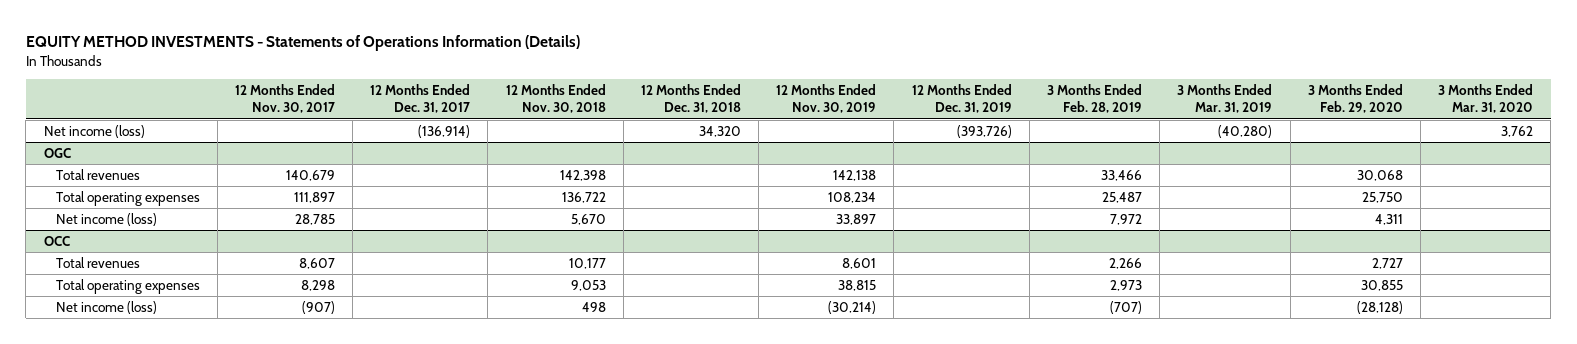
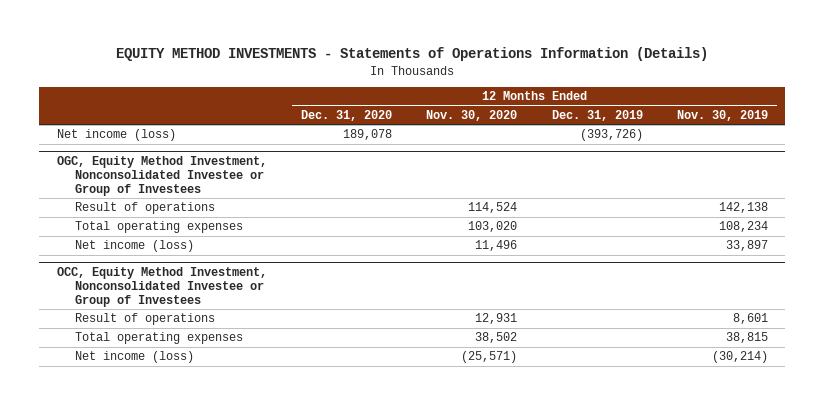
- | 12 Months Ended Nov. 30, 2017 | 12 Months Ended Dec. 31, 2017 | 12 Months Ended Nov. 30, 2018 | 12 Months Ended Dec. 31, 2018 | 12 Months Ended Nov. 30, 2019 | 12 Months Ended Dec. 31, 2019 | 3 Months Ended Feb. 28, 2019 | 3 Months Ended Mar. 31, 2019 | 3 Months Ended Feb. 29, 2020 | 3 Months Ended Mar. 31, 2020
+ | 12 Months Ended Dec. 31, 2020 | 12 Months Ended Nov. 30, 2020 | 12 Months Ended Dec. 31, 2019 | 12 Months Ended Nov. 30, 2019
- OGC
- Total revenues | 140,679 | | 142,398 | | 142,138 | | 33,466 | | 30,068 |
+ OGC, Equity Method Investment, Nonconsolidated Investee or Group of Investees
+ Result of operations | | 114,524 | | 142,138
- OCC
- Total revenues | 8,607 | | 10,177 | | 8,601 | | 2,266 | | 2,727 |
+ OCC, Equity Method Investment, Nonconsolidated Investee or Group of Investees
+ Result of operations | | 12,931 | | 8,601

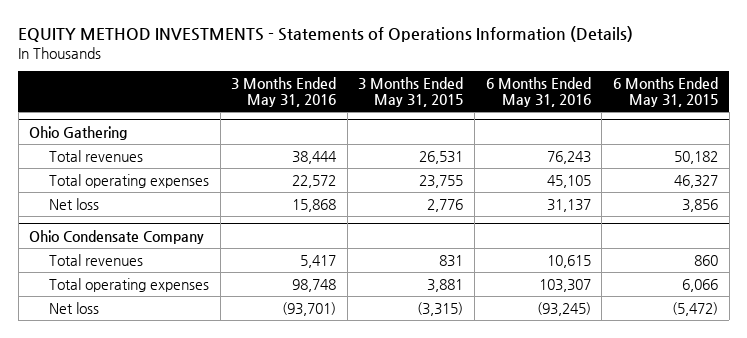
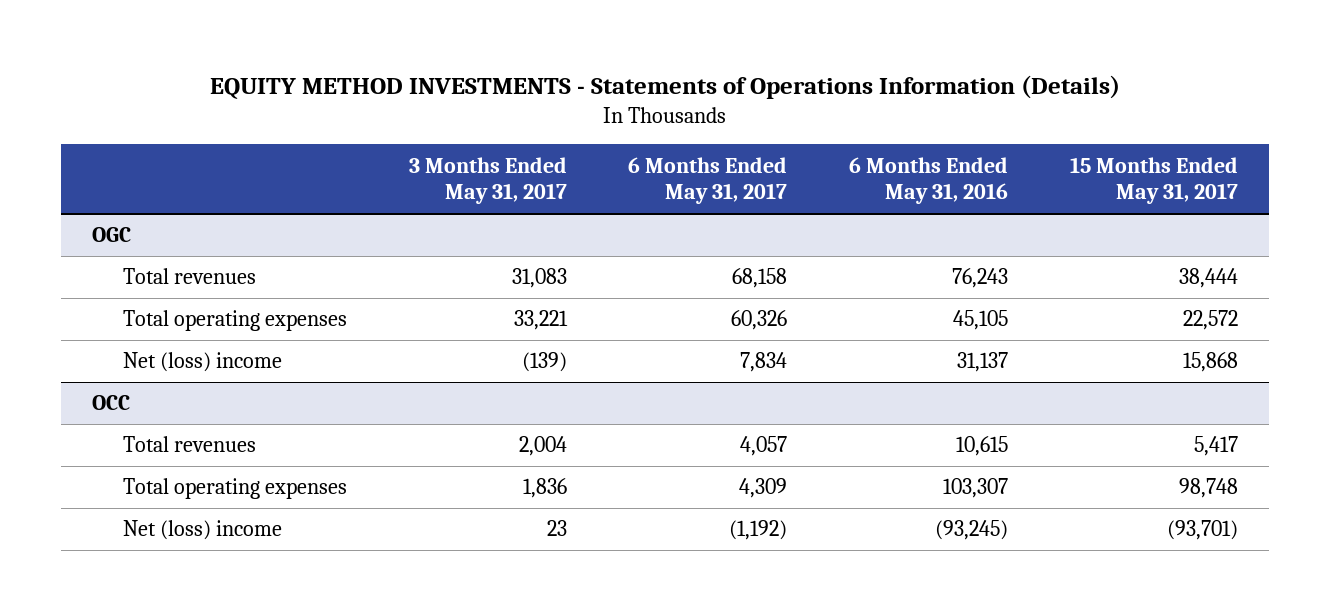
- | 3 Months Ended May 31, 2016 | 3 Months Ended May 31, 2015 | 6 Months Ended May 31, 2016 | 6 Months Ended May 31, 2015
+ | 3 Months Ended May 31, 2017 | 6 Months Ended May 31, 2017 | 6 Months Ended May 31, 2016 | 15 Months Ended May 31, 2017
- Ohio Gathering
+ OGC
- Net loss | 15,868 | 2,776 | 31,137 | 3,856
- Ohio Condensate Company
+ Net (loss) income | (139) | 7,834 | 31,137 | 15,868
+ OCC
- Net loss | (93,701) | (3,315) | (93,245) | (5,472)
+ Net (loss) income | 23 | (1,192) | (93,245) | (93,701)

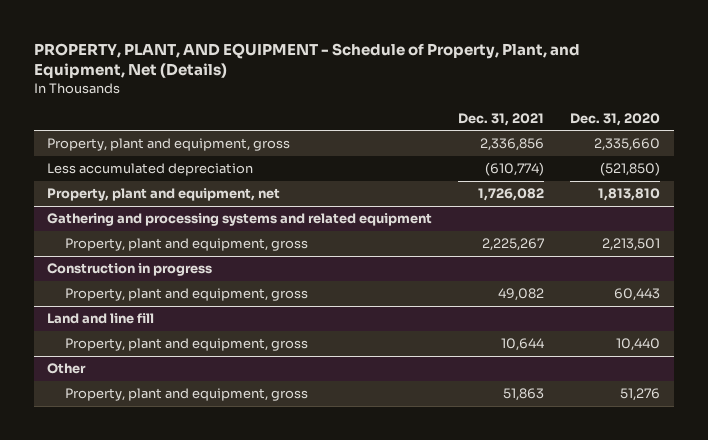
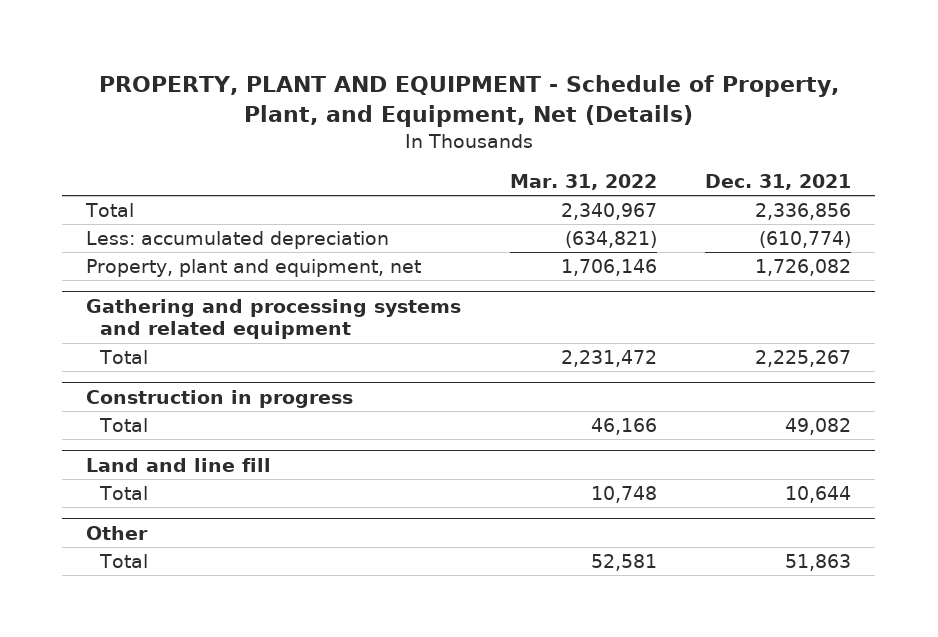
- PROPERTY, PLANT, AND EQUIPMENT - Schedule of Property, Plant, and Equipment, Net (Details)
+ PROPERTY, PLANT AND EQUIPMENT - Schedule of Property, Plant, and Equipment, Net (Details)
- | Dec. 31, 2021 | Dec. 31, 2020
+ | Mar. 31, 2022 | Dec. 31, 2021
- Property, plant and equipment, gross | 2,336,856 | 2,335,660
- Less accumulated depreciation | (610,774) | (521,850)
+ Total | 2,340,967 | 2,336,856
+ Less: accumulated depreciation | (634,821) | (610,774)
@ Gathering and processing systems and related equipment
- Property, plant and equipment, gross | 2,225,267 | 2,213,501
+ Total | 2,231,472 | 2,225,267
@ Construction in progress
- Property, plant and equipment, gross | 49,082 | 60,443
+ Total | 46,166 | 49,082
@ Land and line fill
- Property, plant and equipment, gross | 10,644 | 10,440
+ Total | 10,748 | 10,644
@ Other
- Property, plant and equipment, gross | 51,863 | 51,276
+ Total | 52,581 | 51,863

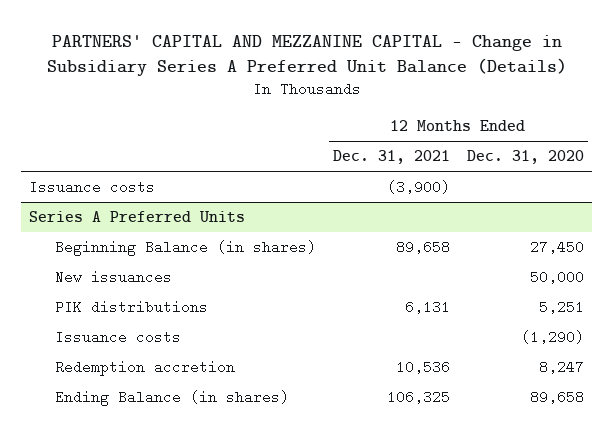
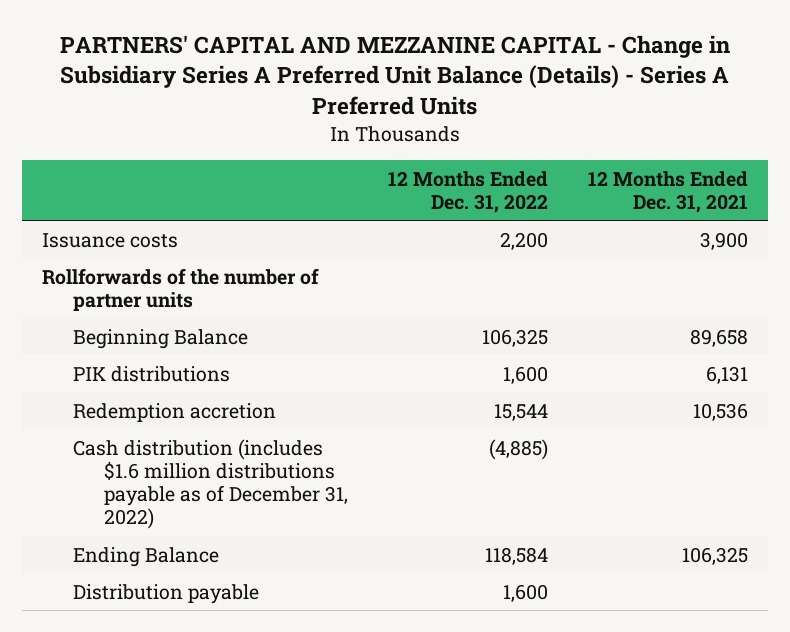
- PARTNERS' CAPITAL AND MEZZANINE CAPITAL - Change in Subsidiary Series A Preferred Unit Balance (Details)
+ PARTNERS' CAPITAL AND MEZZANINE CAPITAL - Change in Subsidiary Series A Preferred Unit Balance (Details) - Series A Preferred Units
- | 12 Months Ended Dec. 31, 2021 | 12 Months Ended Dec. 31, 2020
+ | 12 Months Ended Dec. 31, 2022 | 12 Months Ended Dec. 31, 2021
- Issuance costs | (3,900) |
- Series A Preferred Units
- Beginning Balance (in shares) | 89,658 | 27,450
- New issuances | | 50,000
+ Issuance costs | 2,200 | 3,900
+ Rollforwards of the number of partner units
+ Beginning Balance | 106,325 | 89,658
- Issuance costs | | (1,290)
- Ending Balance (in shares) | 106,325 | 89,658
+ Cash distribution (includes $1.6 million distributions payable as of December 31, 2022) | (4,885) |
+ Ending Balance | 118,584 | 106,325
+ Distribution payable | 1,600 |

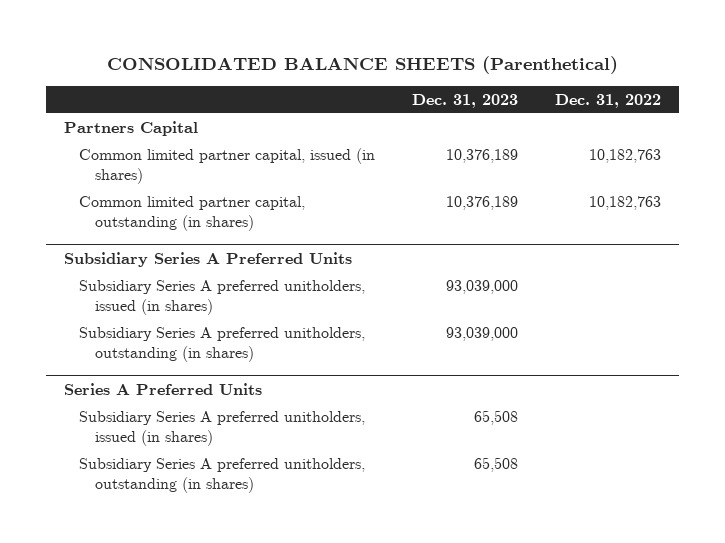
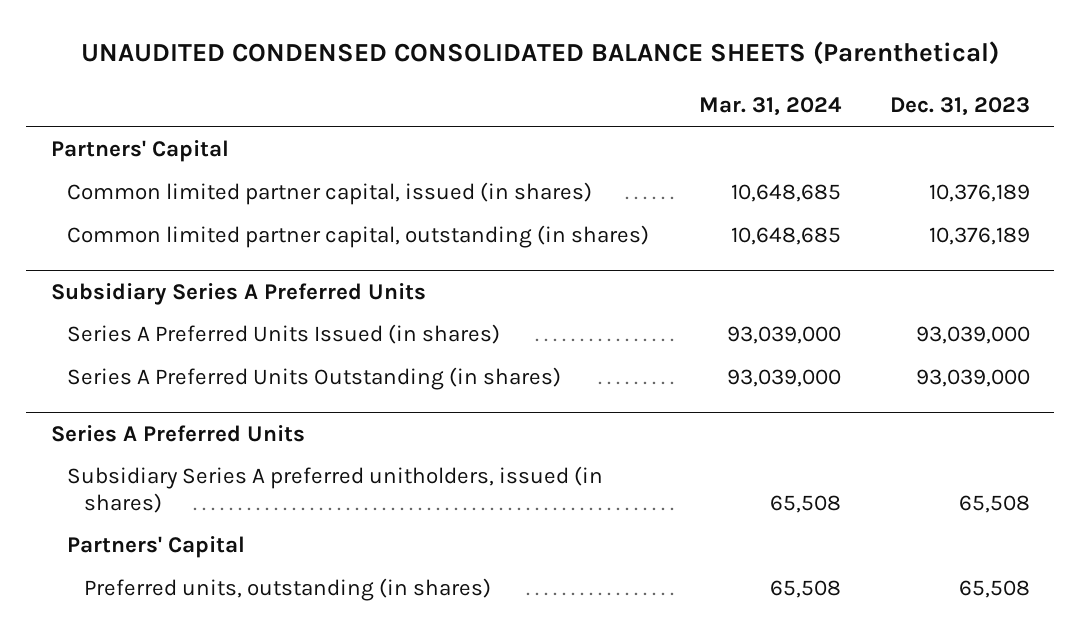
- CONSOLIDATED BALANCE SHEETS (Parenthetical)
+ UNAUDITED CONDENSED CONSOLIDATED BALANCE SHEETS (Parenthetical)
- | Dec. 31, 2023 | Dec. 31, 2022
+ | Mar. 31, 2024 | Dec. 31, 2023
- Partners Capital
+ Partners' Capital
@ Subsidiary Series A Preferred Units
- Subsidiary Series A preferred unitholders, issued (in shares) | 93,039,000 |
- Subsidiary Series A preferred unitholders, outstanding (in shares) | 93,039,000 |
+ Series A Preferred Units Issued (in shares) | 93,039,000 | 93,039,000
+ Series A Preferred Units Outstanding (in shares) | 93,039,000 | 93,039,000
@ Series A Preferred Units
- Subsidiary Series A preferred unitholders, outstanding (in shares) | 65,508 |
+ Partners' Capital
+ Preferred units, outstanding (in shares) | 65,508 | 65,508

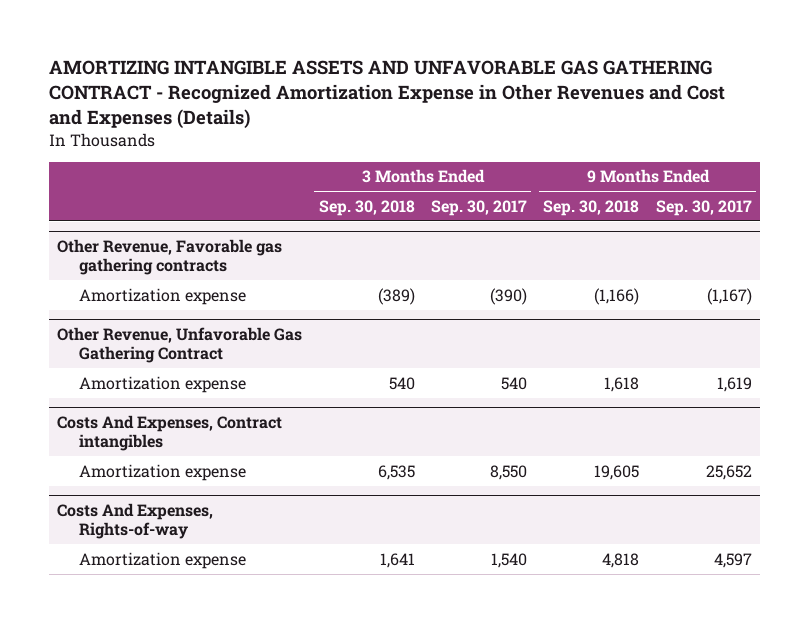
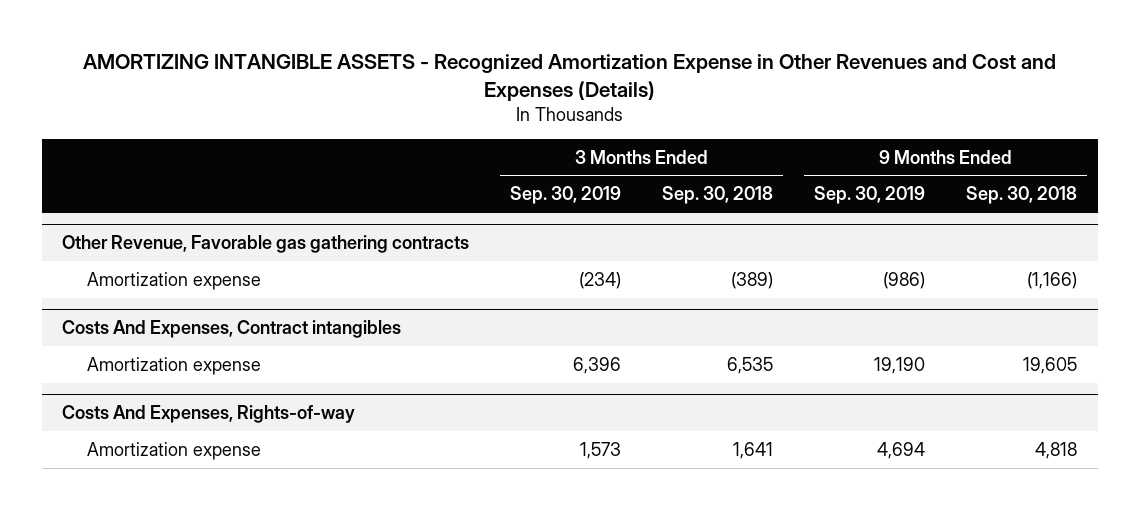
- AMORTIZING INTANGIBLE ASSETS AND UNFAVORABLE GAS GATHERING CONTRACT - Recognized Amortization Expense in Other Revenues and Cost and Expenses (Details)
+ AMORTIZING INTANGIBLE ASSETS - Recognized Amortization Expense in Other Revenues and Cost and Expenses (Details)
- | 3 Months Ended Sep. 30, 2018 | 3 Months Ended Sep. 30, 2017 | 9 Months Ended Sep. 30, 2018 | 9 Months Ended Sep. 30, 2017
+ | 3 Months Ended Sep. 30, 2019 | 3 Months Ended Sep. 30, 2018 | 9 Months Ended Sep. 30, 2019 | 9 Months Ended Sep. 30, 2018
- Other Revenue, Unfavorable Gas Gathering Contract
- Amortization expense | 540 | 540 | 1,618 | 1,619

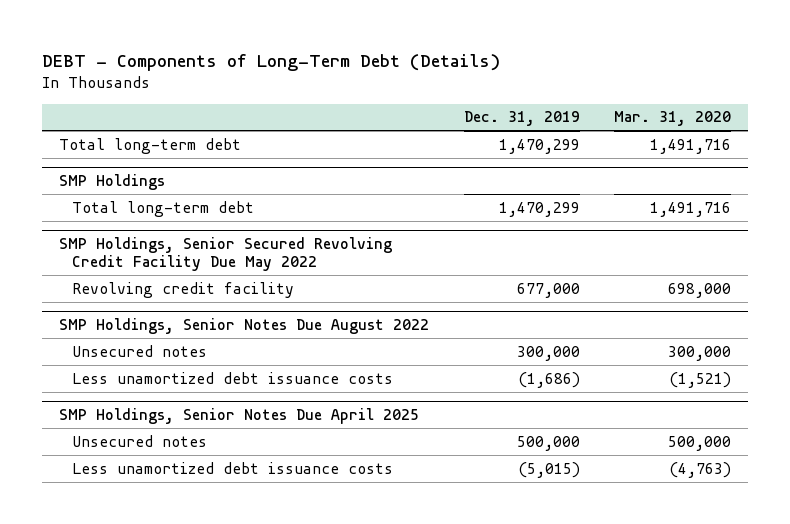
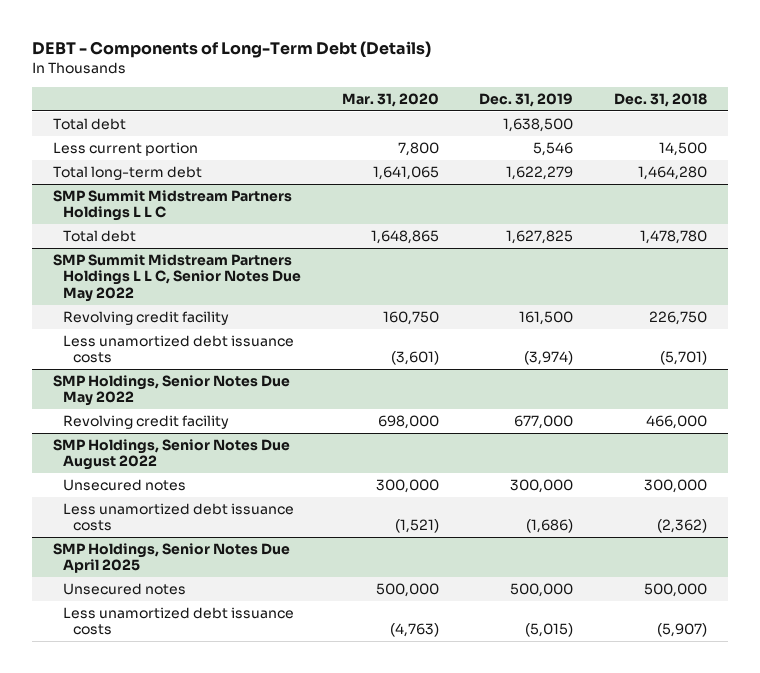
- | Dec. 31, 2019 | Mar. 31, 2020
+ | Mar. 31, 2020 | Dec. 31, 2019 | Dec. 31, 2018
- Total long-term debt | 1,470,299 | 1,491,716
- SMP Holdings
- Total long-term debt | 1,470,299 | 1,491,716
- SMP Holdings, Senior Secured Revolving Credit Facility Due May 2022
+ Total debt | | 1,638,500 |
+ Less current portion | 7,800 | 5,546 | 14,500
+ Total long-term debt | 1,641,065 | 1,622,279 | 1,464,280
+ SMP Summit Midstream Partners Holdings L L C
+ Total debt | 1,648,865 | 1,627,825 | 1,478,780
+ SMP Summit Midstream Partners Holdings L L C, Senior Notes Due May 2022
+ Revolving credit facility | 160,750 | 161,500 | 226,750
+ Less unamortized debt issuance costs | (3,601) | (3,974) | (5,701)
+ SMP Holdings, Senior Notes Due May 2022

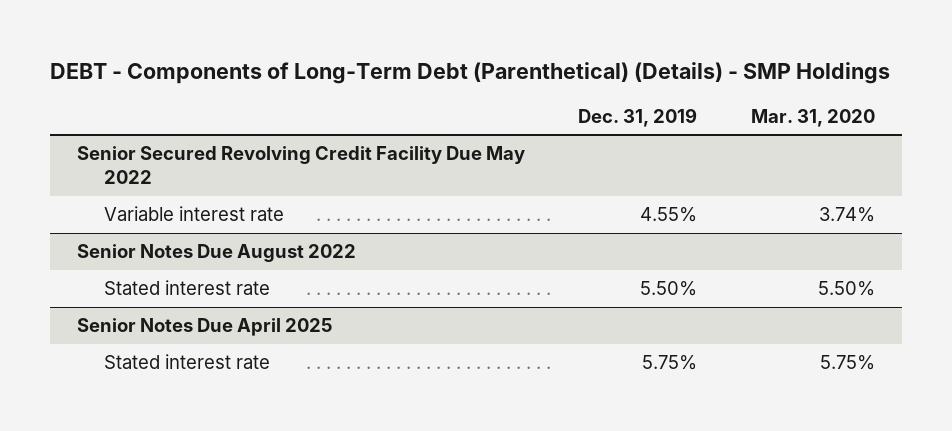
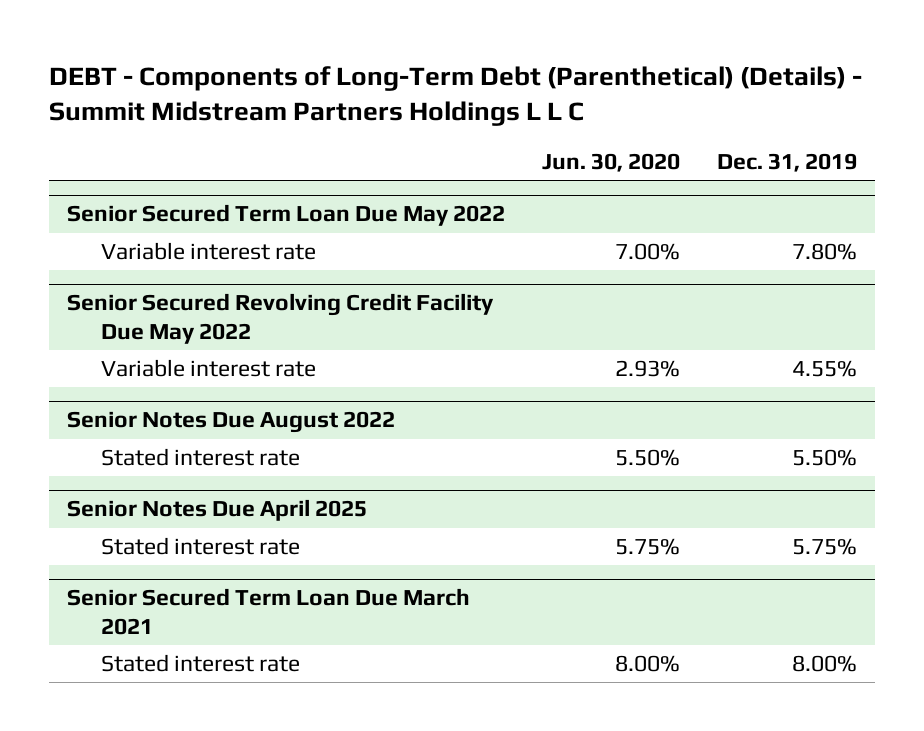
- DEBT - Components of Long-Term Debt (Parenthetical) (Details) - SMP Holdings
+ DEBT - Components of Long-Term Debt (Parenthetical) (Details) - Summit Midstream Partners Holdings L L C
- | Dec. 31, 2019 | Mar. 31, 2020
+ | Jun. 30, 2020 | Dec. 31, 2019
+ Senior Secured Term Loan Due May 2022
+ Variable interest rate | 7.00% | 7.80%
+ Senior Secured Term Loan Due March 2021
+ Stated interest rate | 8.00% | 8.00%

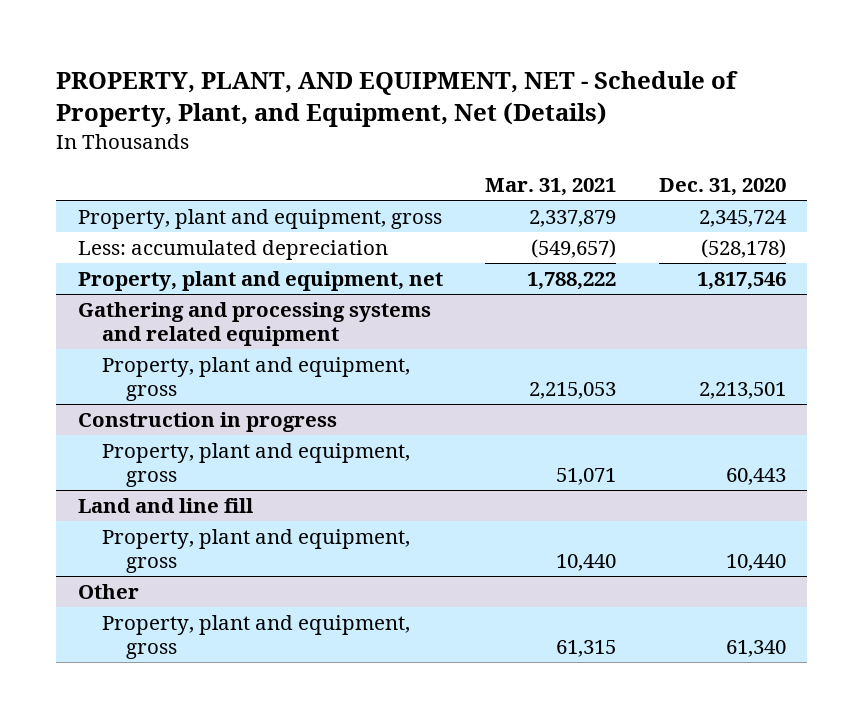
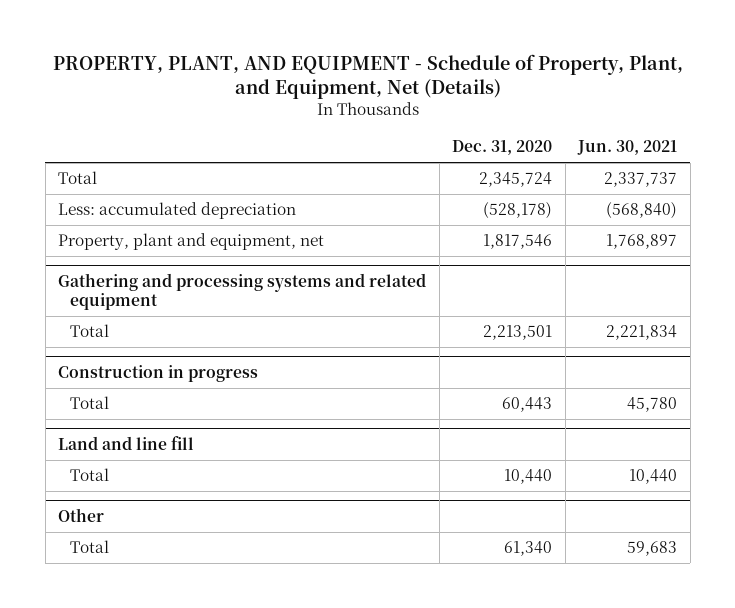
- PROPERTY, PLANT, AND EQUIPMENT, NET - Schedule of Property, Plant, and Equipment, Net (Details)
+ PROPERTY, PLANT, AND EQUIPMENT - Schedule of Property, Plant, and Equipment, Net (Details)
- | Mar. 31, 2021 | Dec. 31, 2020
+ | Dec. 31, 2020 | Jun. 30, 2021
- Property, plant and equipment, gross | 2,337,879 | 2,345,724
+ Total | 2,345,724 | 2,337,737
@ Gathering and processing systems and related equipment
- Property, plant and equipment, gross | 2,215,053 | 2,213,501
+ Total | 2,213,501 | 2,221,834
@ Construction in progress
- Property, plant and equipment, gross | 51,071 | 60,443
+ Total | 60,443 | 45,780
@ Land and line fill
- Property, plant and equipment, gross | 10,440 | 10,440
+ Total | 10,440 | 10,440
@ Other
- Property, plant and equipment, gross | 61,315 | 61,340
+ Total | 61,340 | 59,683

